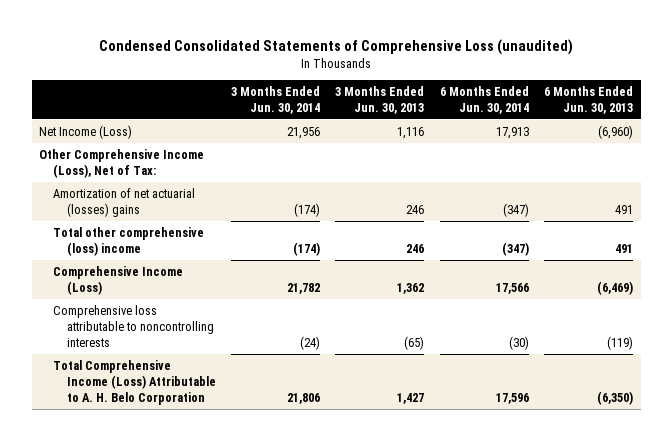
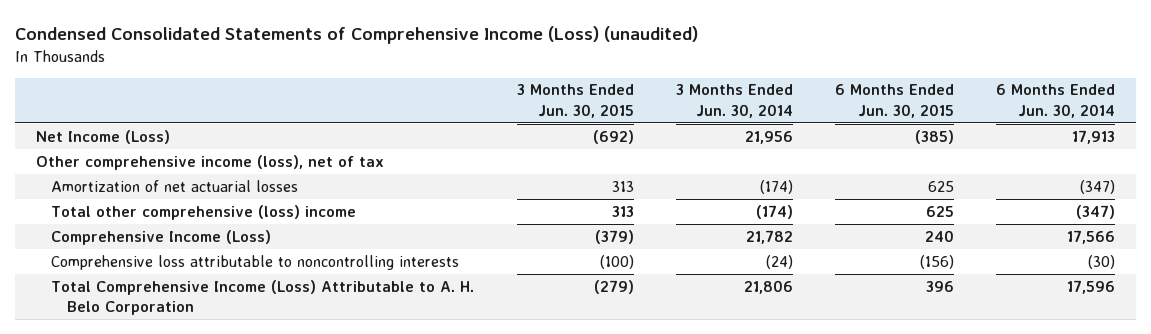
- Condensed Consolidated Statements of Comprehensive Loss (unaudited)
+ Condensed Consolidated Statements of Comprehensive Income (Loss) (unaudited)
- | 3 Months Ended Jun. 30, 2014 | 3 Months Ended Jun. 30, 2013 | 6 Months Ended Jun. 30, 2014 | 6 Months Ended Jun. 30, 2013
+ | 3 Months Ended Jun. 30, 2015 | 3 Months Ended Jun. 30, 2014 | 6 Months Ended Jun. 30, 2015 | 6 Months Ended Jun. 30, 2014
- Other Comprehensive Income (Loss), Net of Tax:
- Amortization of net actuarial (losses) gains | (174) | 246 | (347) | 491
+ Other comprehensive income (loss), net of tax
+ Amortization of net actuarial losses | 313 | (174) | 625 | (347)

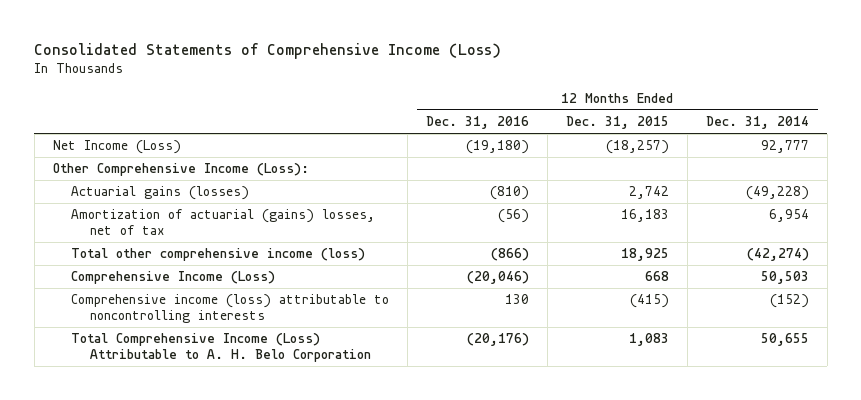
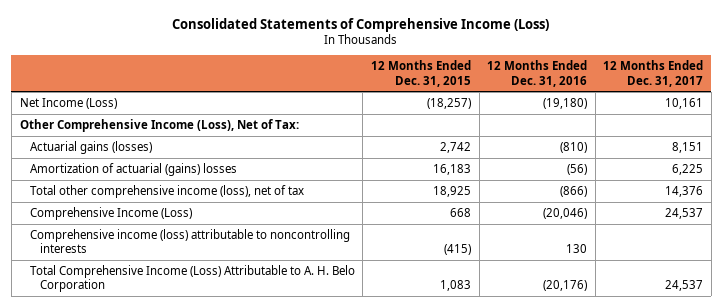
- | 12 Months Ended Dec. 31, 2016 | 12 Months Ended Dec. 31, 2015 | 12 Months Ended Dec. 31, 2014
+ | 12 Months Ended Dec. 31, 2015 | 12 Months Ended Dec. 31, 2016 | 12 Months Ended Dec. 31, 2017
- Other Comprehensive Income (Loss):
+ Other Comprehensive Income (Loss), Net of Tax:
- Amortization of actuarial (gains) losses, net of tax | (56) | 16,183 | 6,954
- Total other comprehensive income (loss) | (866) | 18,925 | (42,274)
+ Amortization of actuarial (gains) losses | 16,183 | (56) | 6,225
+ Total other comprehensive income (loss), net of tax | 18,925 | (866) | 14,376

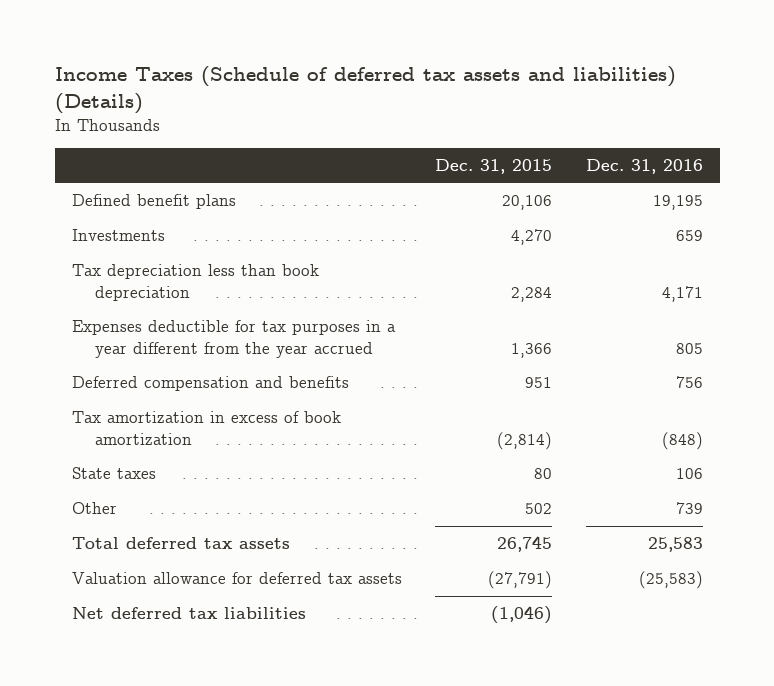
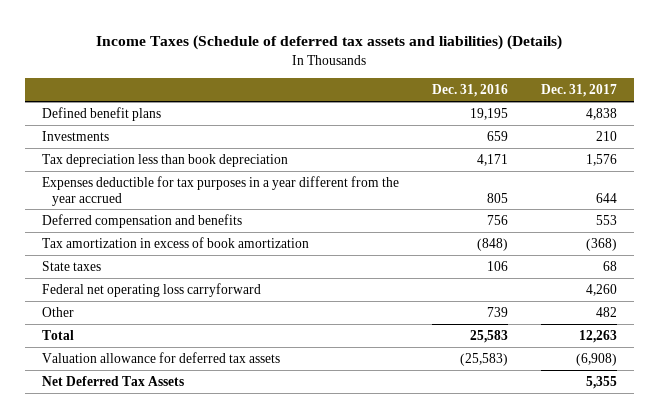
- | Dec. 31, 2015 | Dec. 31, 2016
+ | Dec. 31, 2016 | Dec. 31, 2017
+ Federal net operating loss carryforward | | 4,260
- Total deferred tax assets | 26,745 | 25,583
+ Total | 25,583 | 12,263
- Net deferred tax liabilities | (1,046) |
+ Net Deferred Tax Assets | | 5,355

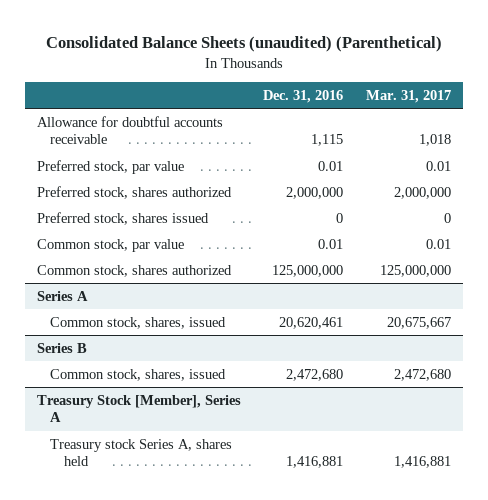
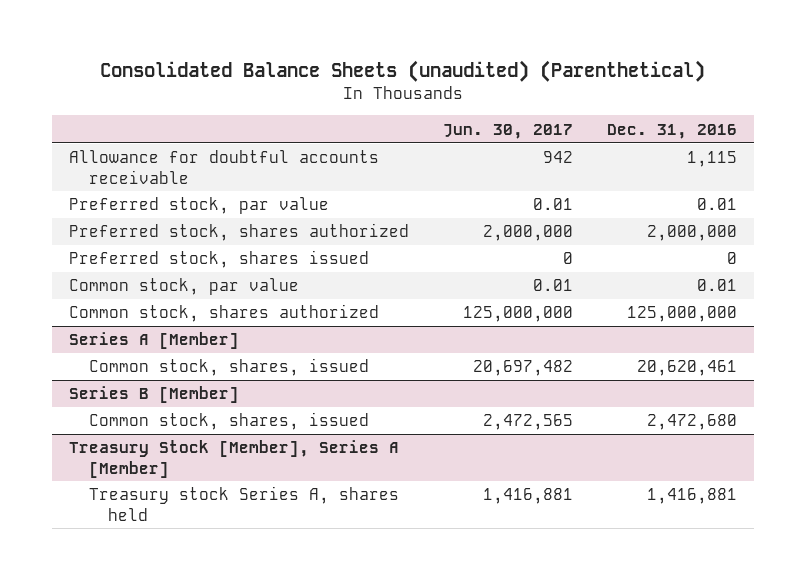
- | Dec. 31, 2016 | Mar. 31, 2017
+ | Jun. 30, 2017 | Dec. 31, 2016
- Series A
+ Series A [Member]
- Series B
+ Series B [Member]
- Treasury Stock [Member], Series A
+ Treasury Stock [Member], Series A [Member]

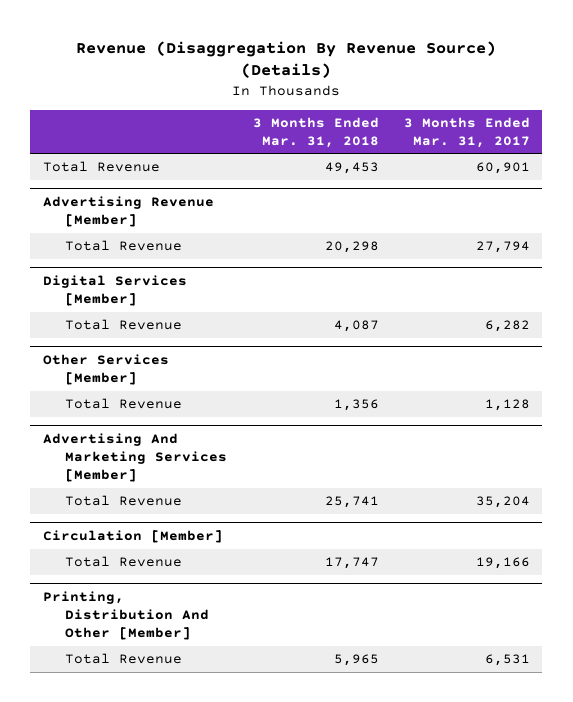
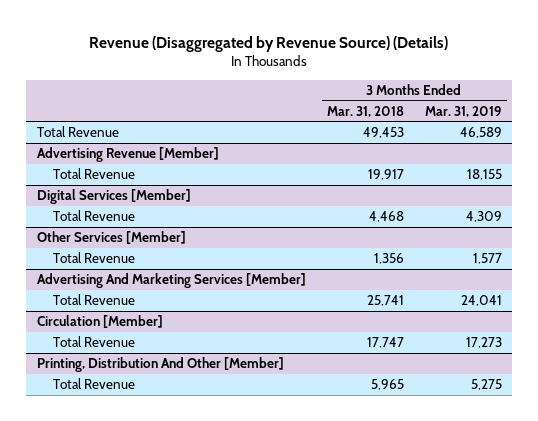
- Revenue (Disaggregation By Revenue Source) (Details)
+ Revenue (Disaggregated by Revenue Source) (Details)
- | 3 Months Ended Mar. 31, 2018 | 3 Months Ended Mar. 31, 2017
+ | 3 Months Ended Mar. 31, 2018 | 3 Months Ended Mar. 31, 2019
@ Advertising Revenue [Member]
- Total Revenue | 20,298 | 27,794
+ Total Revenue | 19,917 | 18,155
@ Digital Services [Member]
- Total Revenue | 4,087 | 6,282
+ Total Revenue | 4,468 | 4,309

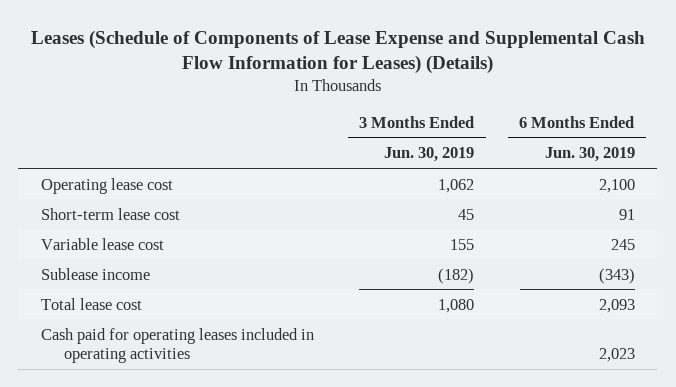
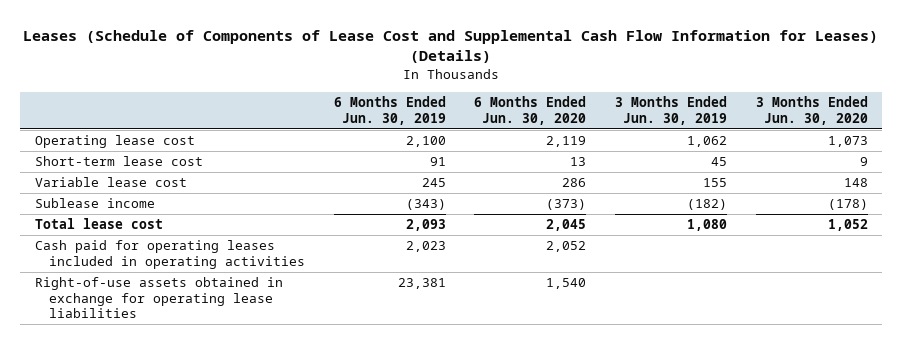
- Leases (Schedule of Components of Lease Expense and Supplemental Cash Flow Information for Leases) (Details)
+ Leases (Schedule of Components of Lease Cost and Supplemental Cash Flow Information for Leases) (Details)
- | 3 Months Ended Jun. 30, 2019 | 6 Months Ended Jun. 30, 2019
+ | 6 Months Ended Jun. 30, 2019 | 6 Months Ended Jun. 30, 2020 | 3 Months Ended Jun. 30, 2019 | 3 Months Ended Jun. 30, 2020
+ Right-of-use assets obtained in exchange for operating lease liabilities | 23,381 | 1,540 | |

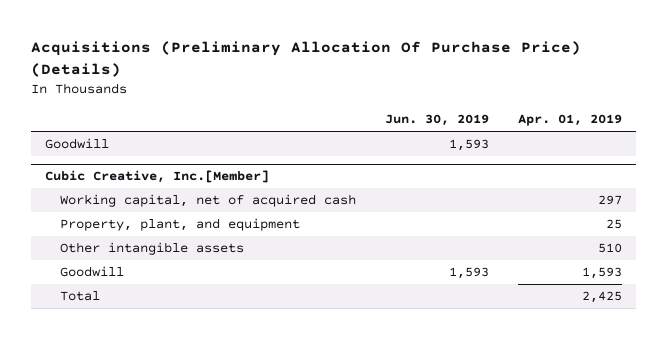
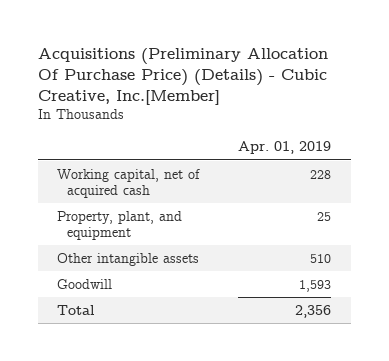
- Acquisitions (Preliminary Allocation Of Purchase Price) (Details)
+ Acquisitions (Preliminary Allocation Of Purchase Price) (Details) - Cubic Creative, Inc.[Member]
- | Jun. 30, 2019 | Apr. 01, 2019
+ | Apr. 01, 2019
- Goodwill | 1,593 |
- Cubic Creative, Inc.[Member]
- Working capital, net of acquired cash | | 297
+ Working capital, net of acquired cash | 228
- Total | | 2,425
+ Total | 2,356

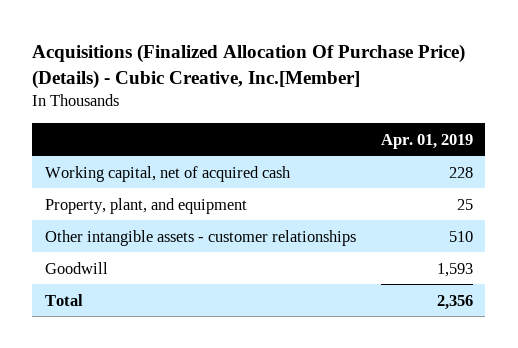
- Acquisitions (Preliminary Allocation Of Purchase Price) (Details) - Cubic Creative, Inc.[Member]
+ Acquisitions (Finalized Allocation Of Purchase Price) (Details) - Cubic Creative, Inc.[Member]
- Other intangible assets | 510
+ Other intangible assets - customer relationships | 510

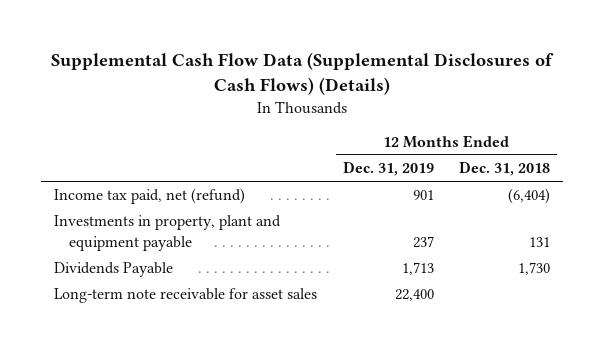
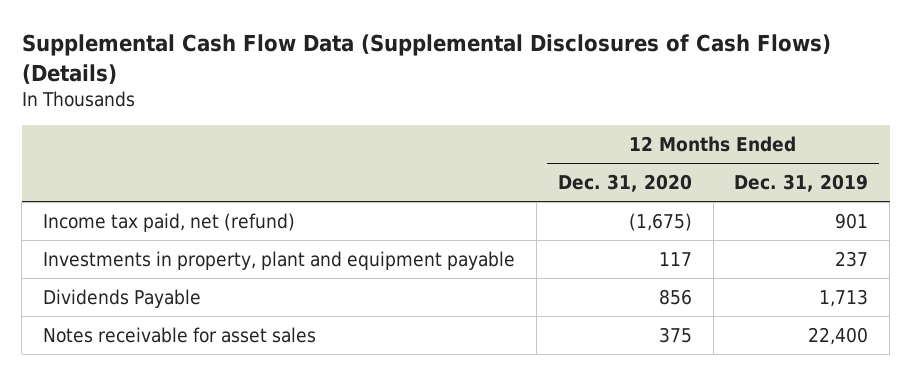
- | 12 Months Ended Dec. 31, 2019 | 12 Months Ended Dec. 31, 2018
+ | 12 Months Ended Dec. 31, 2020 | 12 Months Ended Dec. 31, 2019
- Long-term note receivable for asset sales | 22,400 |
+ Notes receivable for asset sales | 375 | 22,400

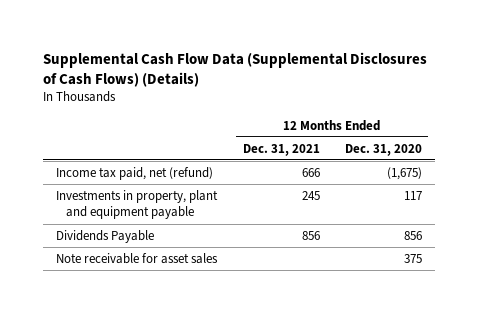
- | 12 Months Ended Dec. 31, 2020 | 12 Months Ended Dec. 31, 2019
+ | 12 Months Ended Dec. 31, 2021 | 12 Months Ended Dec. 31, 2020
- Notes receivable for asset sales | 375 | 22,400
+ Note receivable for asset sales | | 375

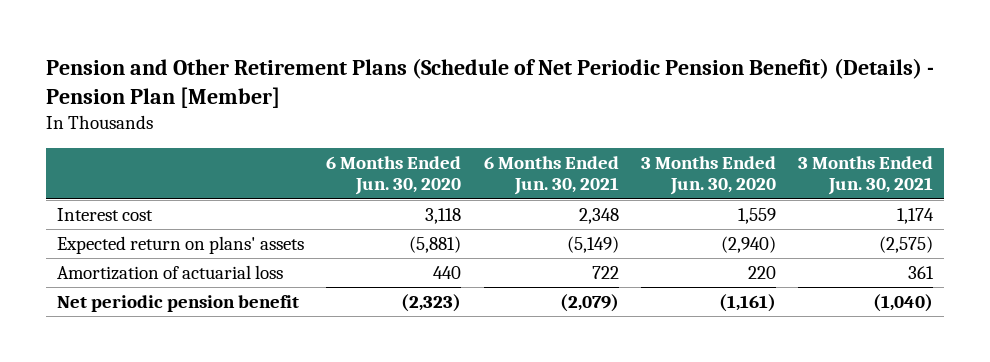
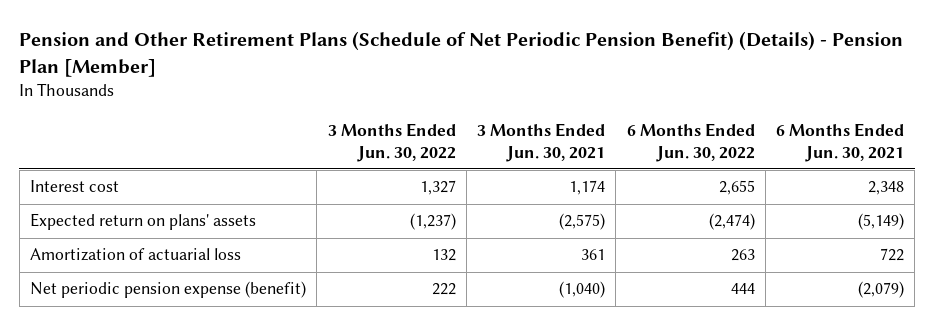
- | 6 Months Ended Jun. 30, 2020 | 6 Months Ended Jun. 30, 2021 | 3 Months Ended Jun. 30, 2020 | 3 Months Ended Jun. 30, 2021
+ | 3 Months Ended Jun. 30, 2022 | 3 Months Ended Jun. 30, 2021 | 6 Months Ended Jun. 30, 2022 | 6 Months Ended Jun. 30, 2021
- Net periodic pension benefit | (2,323) | (2,079) | (1,161) | (1,040)
+ Net periodic pension expense (benefit) | 222 | (1,040) | 444 | (2,079)

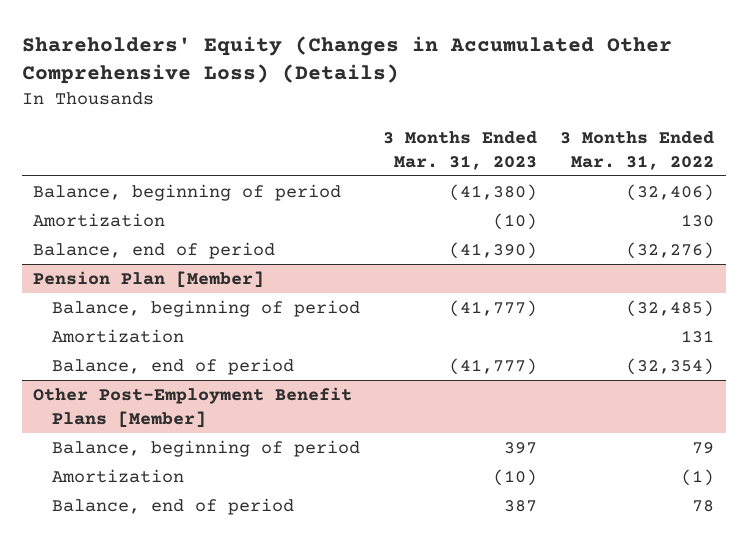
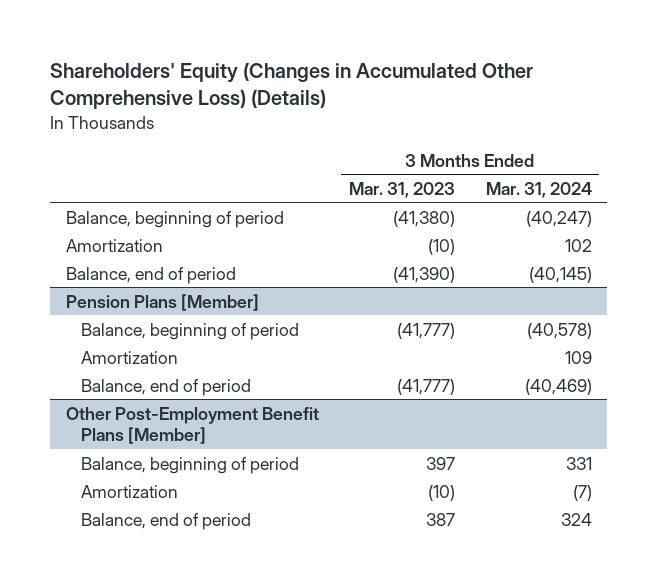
- | 3 Months Ended Mar. 31, 2023 | 3 Months Ended Mar. 31, 2022
+ | 3 Months Ended Mar. 31, 2023 | 3 Months Ended Mar. 31, 2024
- Pension Plan [Member]
+ Pension Plans [Member]

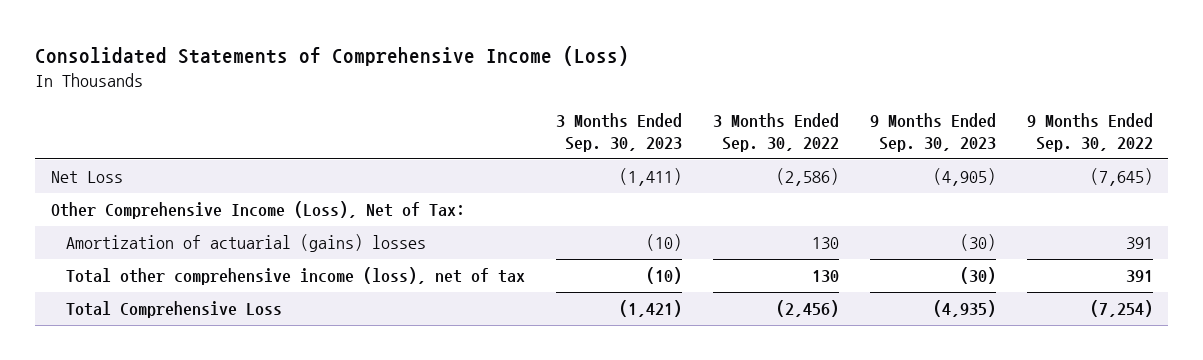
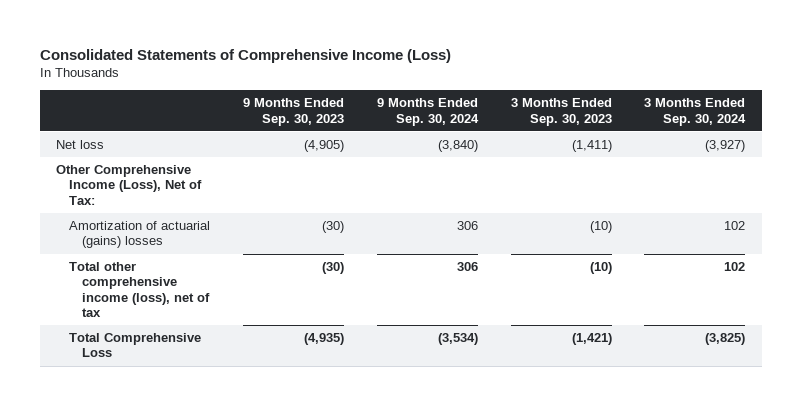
- | 3 Months Ended Sep. 30, 2023 | 3 Months Ended Sep. 30, 2022 | 9 Months Ended Sep. 30, 2023 | 9 Months Ended Sep. 30, 2022
+ | 9 Months Ended Sep. 30, 2023 | 9 Months Ended Sep. 30, 2024 | 3 Months Ended Sep. 30, 2023 | 3 Months Ended Sep. 30, 2024
- Net Loss | (1,411) | (2,586) | (4,905) | (7,645)
+ Net loss | (4,905) | (3,840) | (1,411) | (3,927)

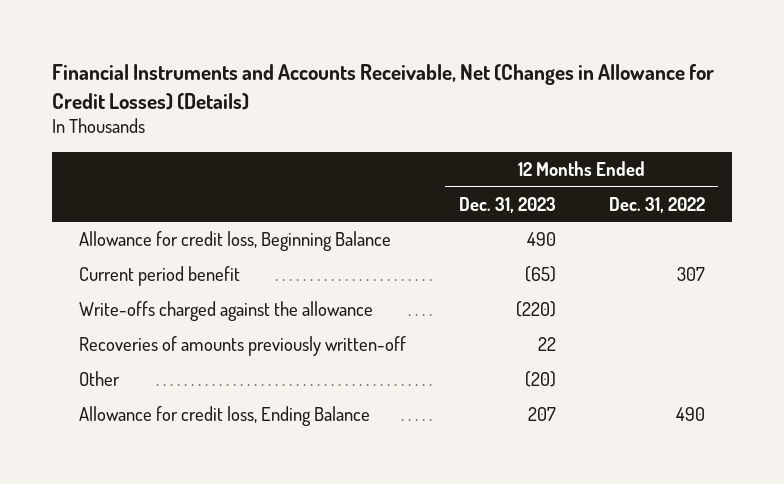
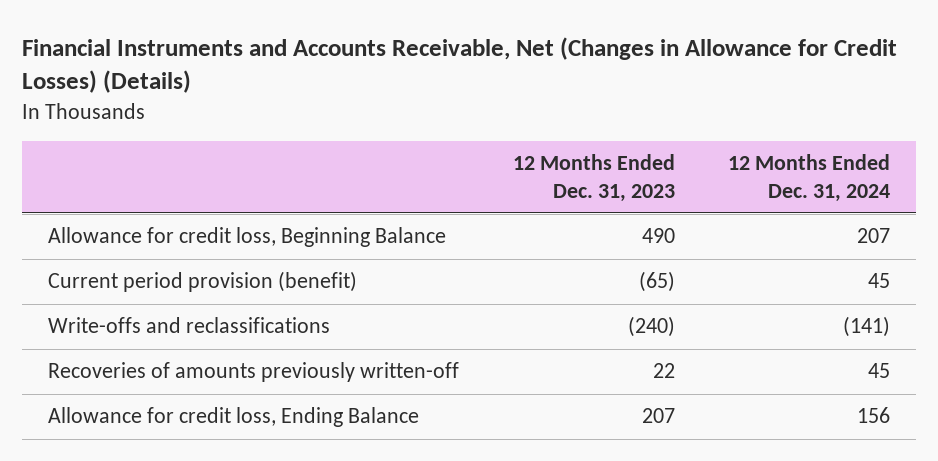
- | 12 Months Ended Dec. 31, 2023 | 12 Months Ended Dec. 31, 2022
+ | 12 Months Ended Dec. 31, 2023 | 12 Months Ended Dec. 31, 2024
- Current period benefit | (65) | 307
- Write-offs charged against the allowance | (220) |
+ Current period provision (benefit) | (65) | 45
+ Write-offs and reclassifications | (240) | (141)
- Other | (20) |

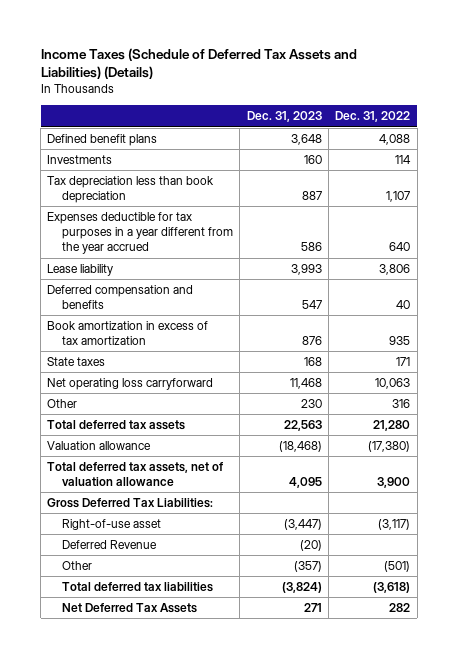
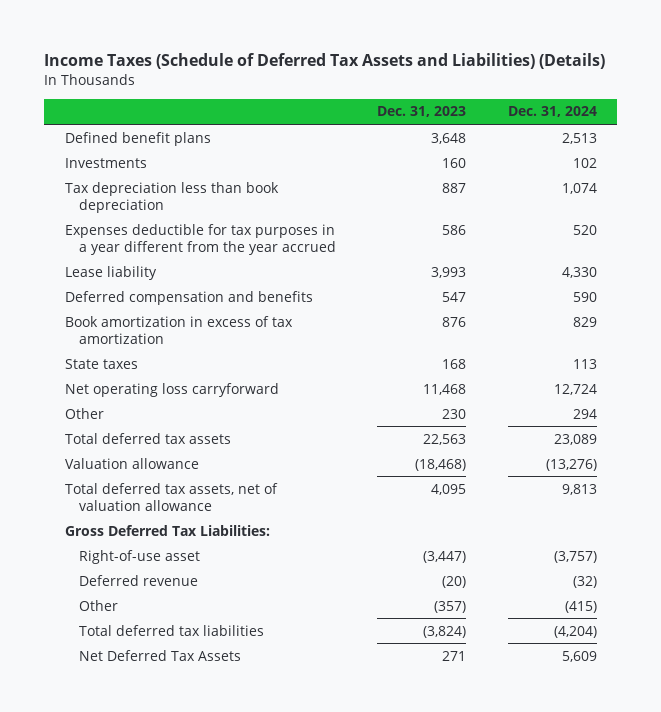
- | Dec. 31, 2023 | Dec. 31, 2022
+ | Dec. 31, 2023 | Dec. 31, 2024
- Deferred Revenue | (20) |
+ Deferred revenue | (20) | (32)

